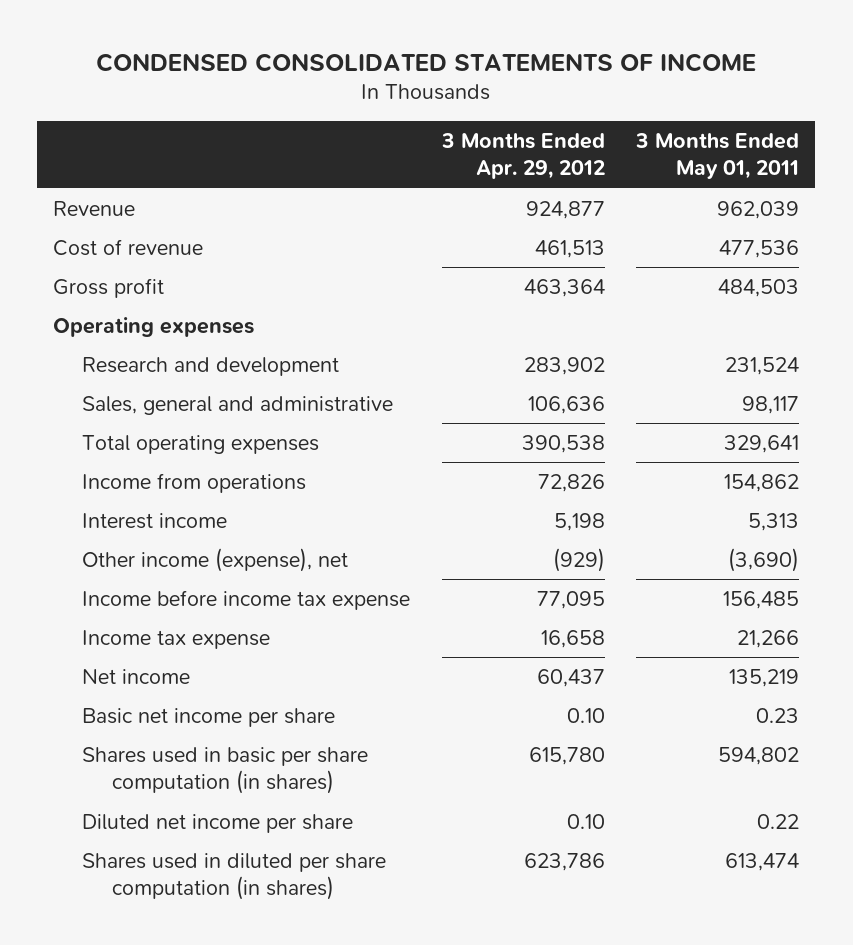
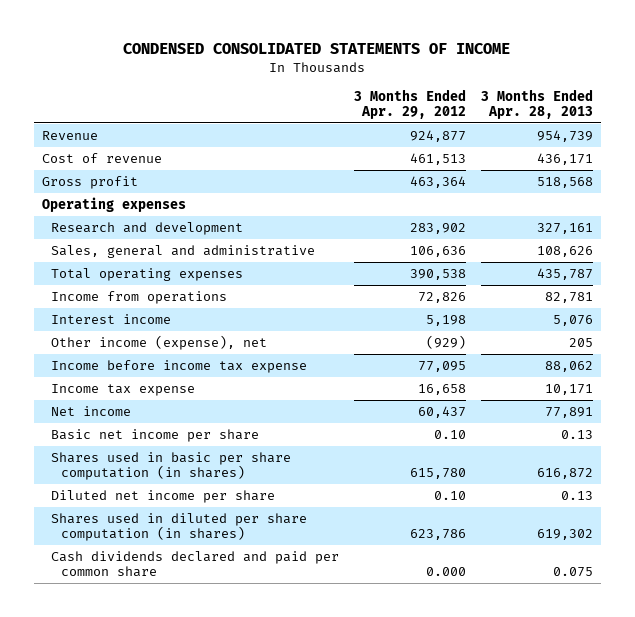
- | 3 Months Ended Apr. 29, 2012 | 3 Months Ended May 01, 2011
+ | 3 Months Ended Apr. 29, 2012 | 3 Months Ended Apr. 28, 2013
+ Cash dividends declared and paid per common share | 0.000 | 0.075

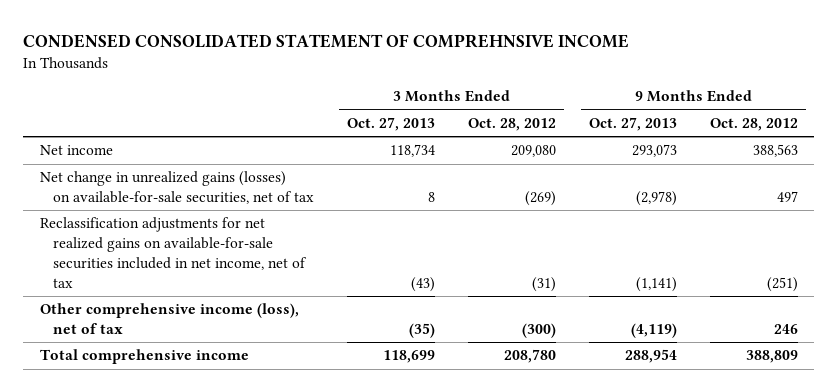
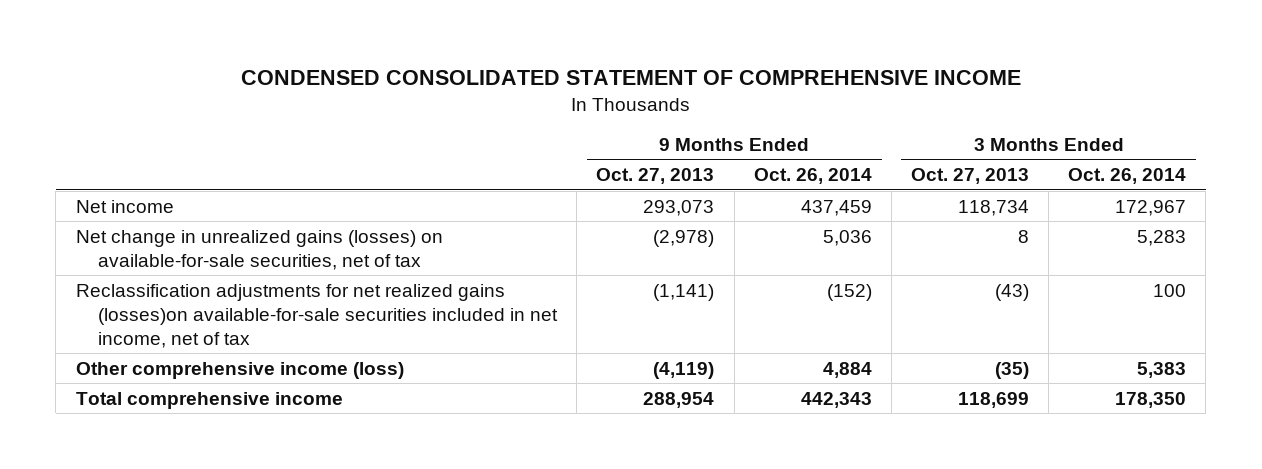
- CONDENSED CONSOLIDATED STATEMENT OF COMPREHNSIVE INCOME
+ CONDENSED CONSOLIDATED STATEMENT OF COMPREHENSIVE INCOME
- | 3 Months Ended Oct. 27, 2013 | 3 Months Ended Oct. 28, 2012 | 9 Months Ended Oct. 27, 2013 | 9 Months Ended Oct. 28, 2012
+ | 9 Months Ended Oct. 27, 2013 | 9 Months Ended Oct. 26, 2014 | 3 Months Ended Oct. 27, 2013 | 3 Months Ended Oct. 26, 2014
- Reclassification adjustments for net realized gains on available-for-sale securities included in net income, net of tax | (43) | (31) | (1,141) | (251)
- Other comprehensive income (loss), net of tax | (35) | (300) | (4,119) | 246
+ Reclassification adjustments for net realized gains (losses)on available-for-sale securities included in net income, net of tax | (1,141) | (152) | (43) | 100
+ Other comprehensive income (loss) | (4,119) | 4,884 | (35) | 5,383

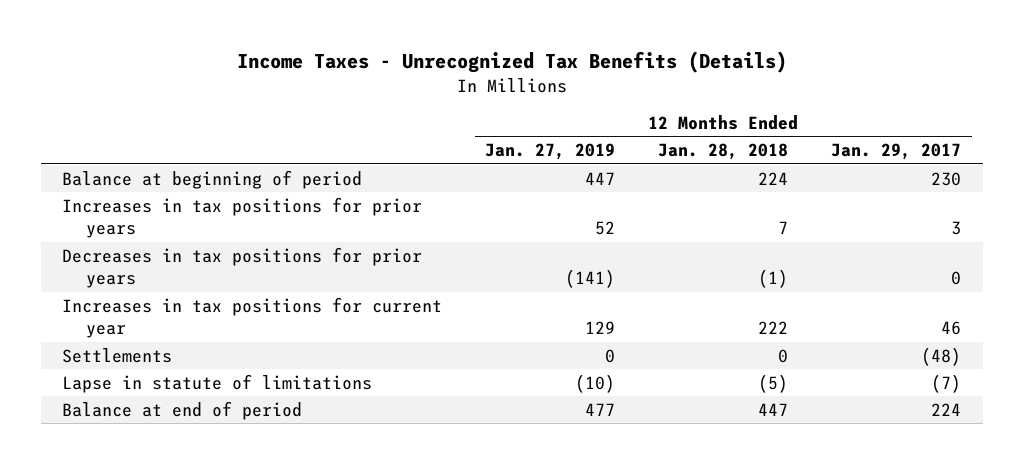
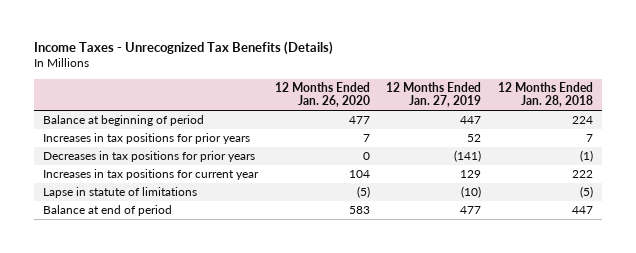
- | 12 Months Ended Jan. 27, 2019 | 12 Months Ended Jan. 28, 2018 | 12 Months Ended Jan. 29, 2017
+ | 12 Months Ended Jan. 26, 2020 | 12 Months Ended Jan. 27, 2019 | 12 Months Ended Jan. 28, 2018
- Settlements | 0 | 0 | (48)

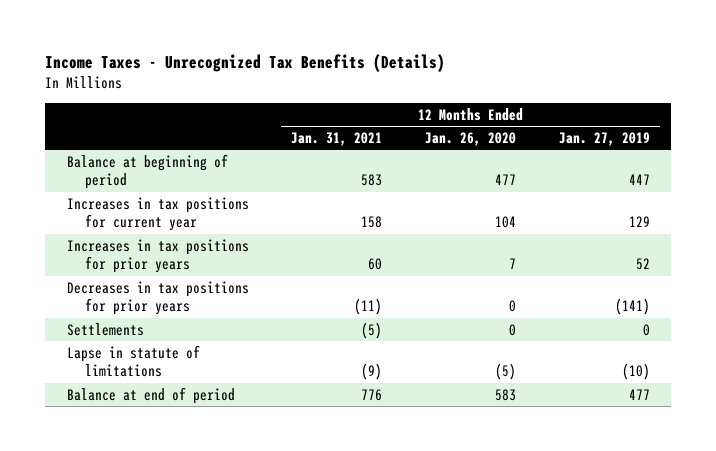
- | 12 Months Ended Jan. 26, 2020 | 12 Months Ended Jan. 27, 2019 | 12 Months Ended Jan. 28, 2018
+ | 12 Months Ended Jan. 31, 2021 | 12 Months Ended Jan. 26, 2020 | 12 Months Ended Jan. 27, 2019
moved up: Increases in tax positions for current year | 158 | 104 | 129
+ Settlements | (5) | 0 | 0

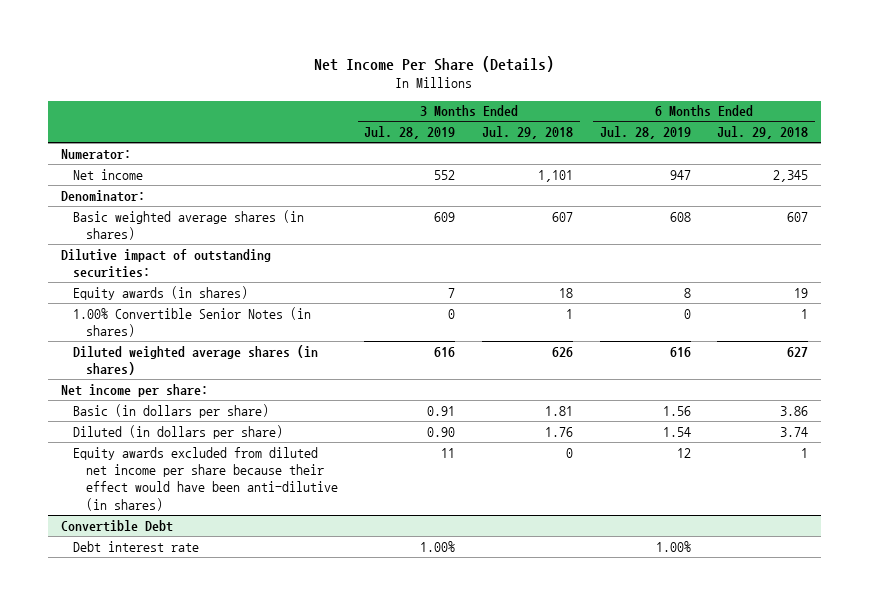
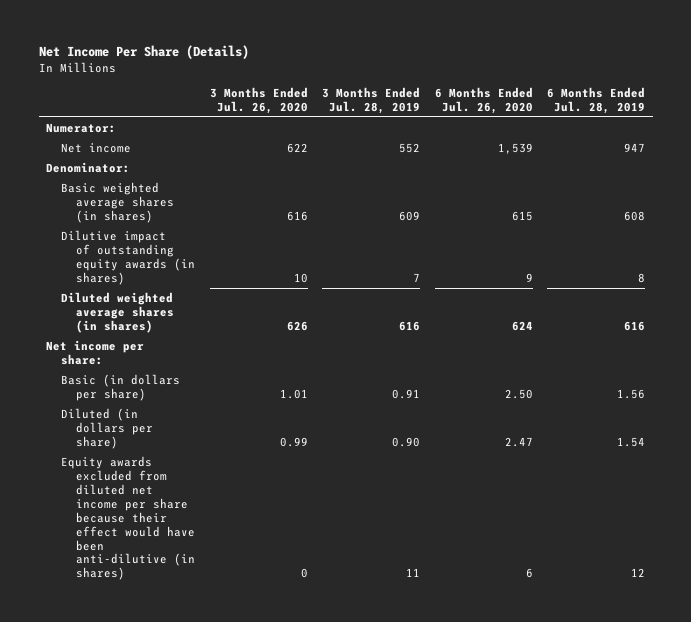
- | 3 Months Ended Jul. 28, 2019 | 3 Months Ended Jul. 29, 2018 | 6 Months Ended Jul. 28, 2019 | 6 Months Ended Jul. 29, 2018
+ | 3 Months Ended Jul. 26, 2020 | 3 Months Ended Jul. 28, 2019 | 6 Months Ended Jul. 26, 2020 | 6 Months Ended Jul. 28, 2019
- Dilutive impact of outstanding securities:
- Equity awards (in shares) | 7 | 18 | 8 | 19
- 1.00% Convertible Senior Notes (in shares) | 0 | 1 | 0 | 1
+ Dilutive impact of outstanding equity awards (in shares) | 10 | 7 | 9 | 8
- Convertible Debt
- Debt interest rate | 1.00% | | 1.00% |

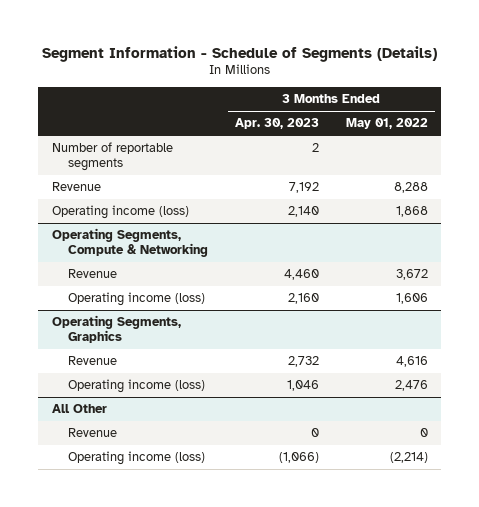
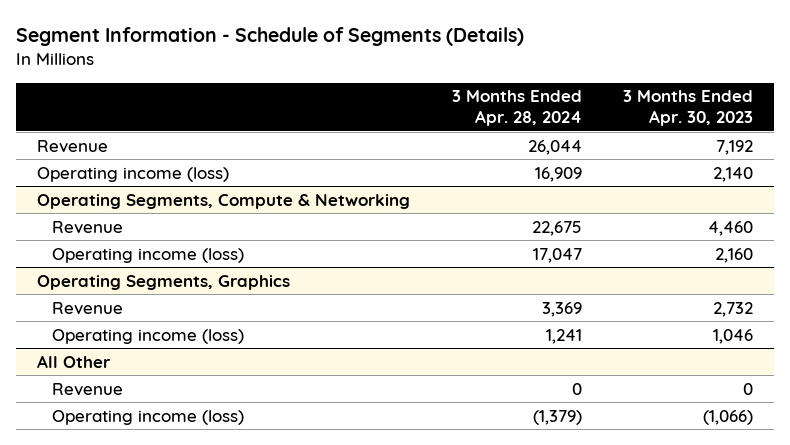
- | 3 Months Ended Apr. 30, 2023 | 3 Months Ended May 01, 2022
+ | 3 Months Ended Apr. 28, 2024 | 3 Months Ended Apr. 30, 2023
- Number of reportable segments | 2 |

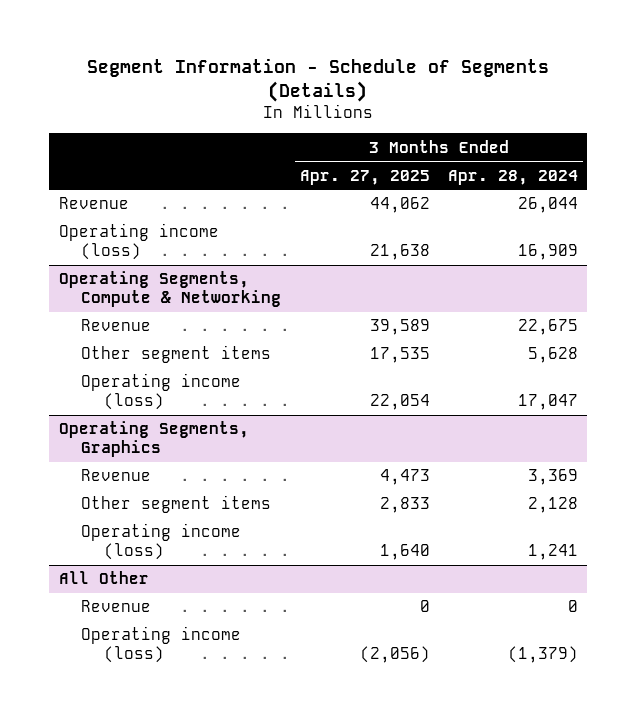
- | 3 Months Ended Apr. 28, 2024 | 3 Months Ended Apr. 30, 2023
+ | 3 Months Ended Apr. 27, 2025 | 3 Months Ended Apr. 28, 2024
@ Operating Segments, Compute & Networking
+ Other segment items | 17,535 | 5,628
@ Operating Segments, Graphics
+ Other segment items | 2,833 | 2,128

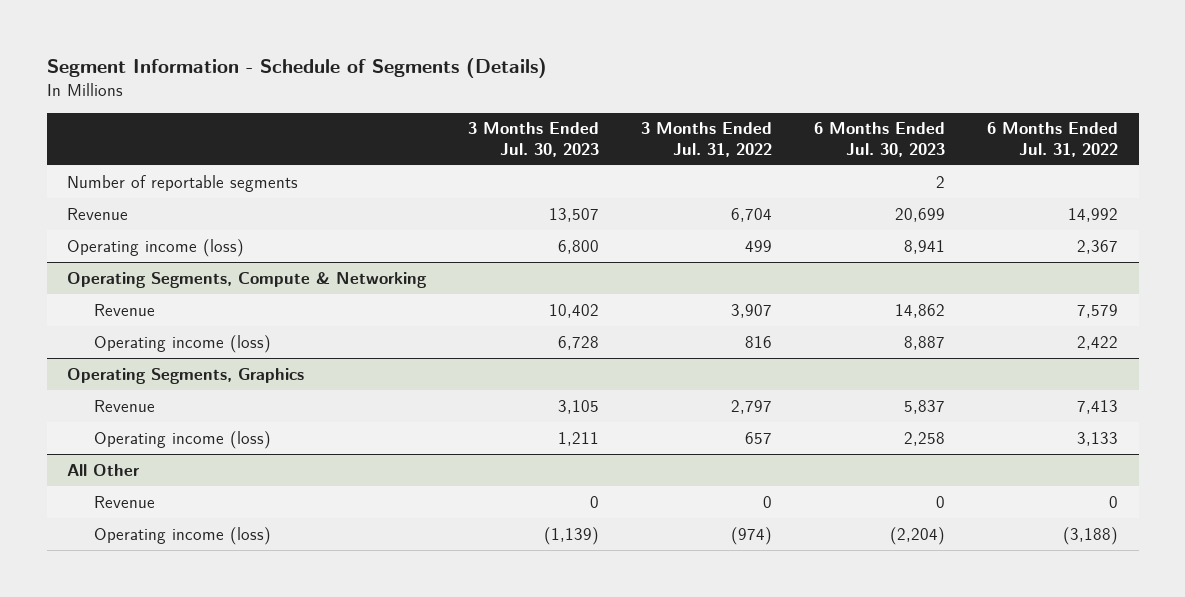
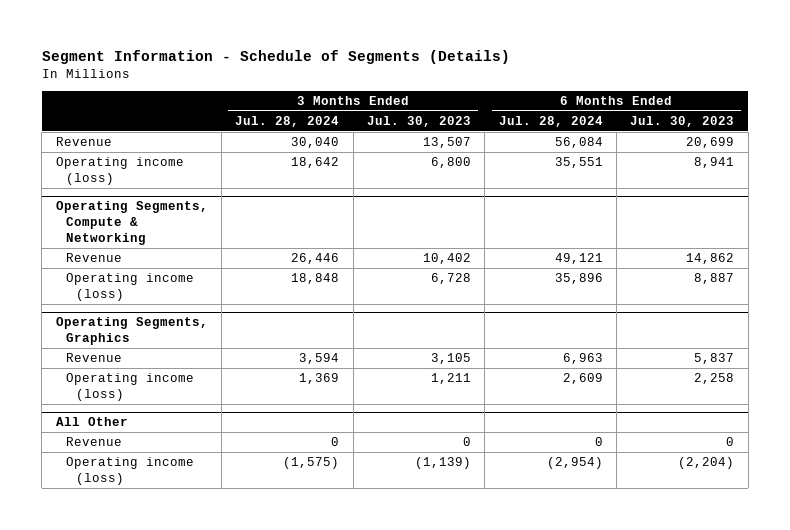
- | 3 Months Ended Jul. 30, 2023 | 3 Months Ended Jul. 31, 2022 | 6 Months Ended Jul. 30, 2023 | 6 Months Ended Jul. 31, 2022
+ | 3 Months Ended Jul. 28, 2024 | 3 Months Ended Jul. 30, 2023 | 6 Months Ended Jul. 28, 2024 | 6 Months Ended Jul. 30, 2023
- Number of reportable segments | | | 2 |

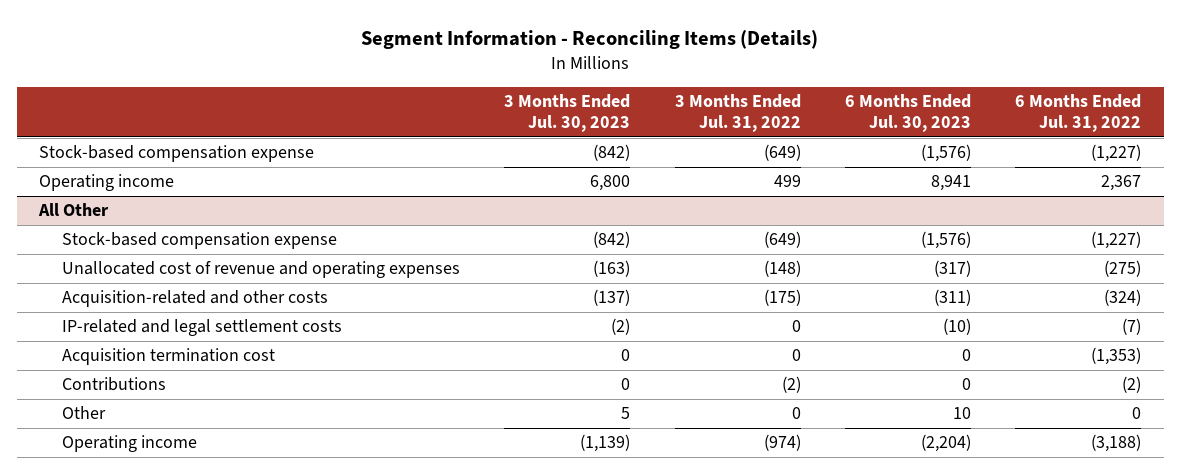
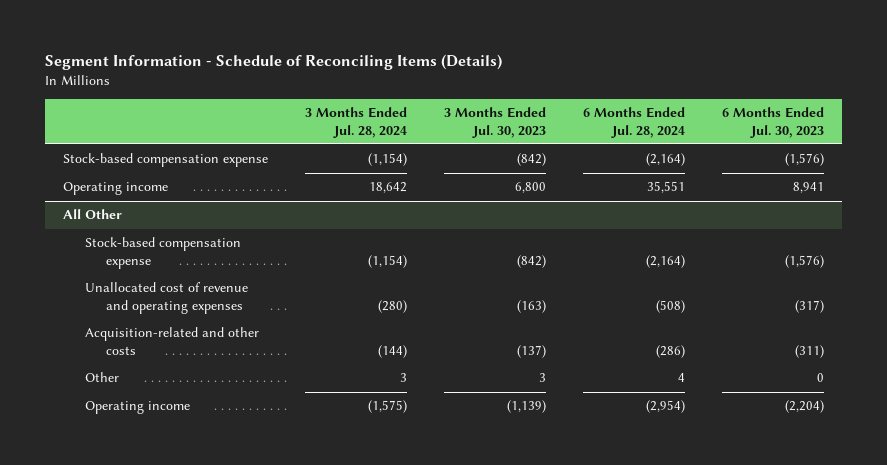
- Segment Information - Reconciling Items (Details)
+ Segment Information - Schedule of Reconciling Items (Details)
- | 3 Months Ended Jul. 30, 2023 | 3 Months Ended Jul. 31, 2022 | 6 Months Ended Jul. 30, 2023 | 6 Months Ended Jul. 31, 2022
+ | 3 Months Ended Jul. 28, 2024 | 3 Months Ended Jul. 30, 2023 | 6 Months Ended Jul. 28, 2024 | 6 Months Ended Jul. 30, 2023
@ All Other
- IP-related and legal settlement costs | (2) | 0 | (10) | (7)
- Acquisition termination cost | 0 | 0 | 0 | (1,353)
- Contributions | 0 | (2) | 0 | (2)
- Other | 5 | 0 | 10 | 0
+ Other | 3 | 3 | 4 | 0

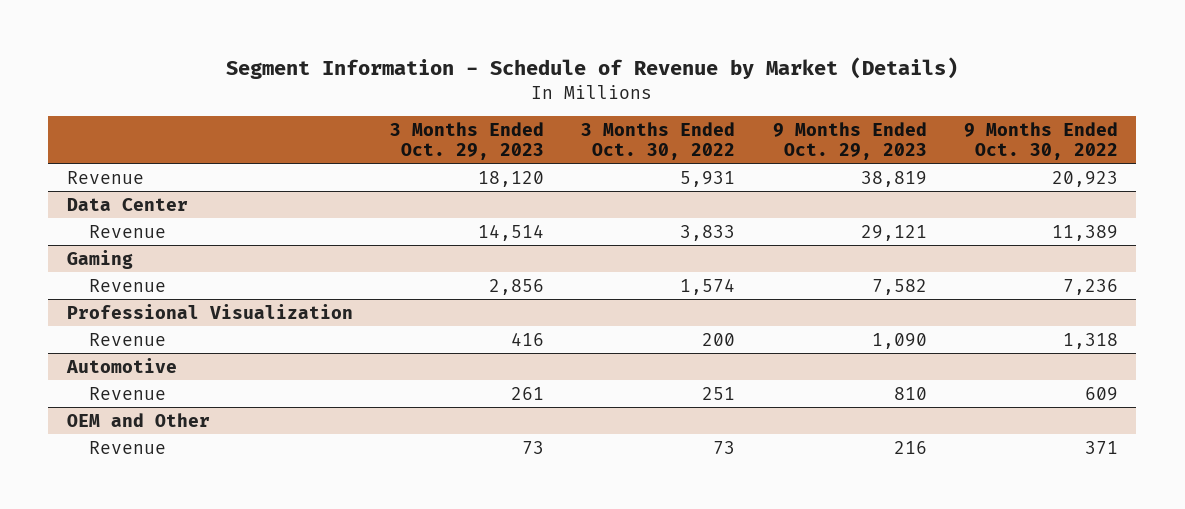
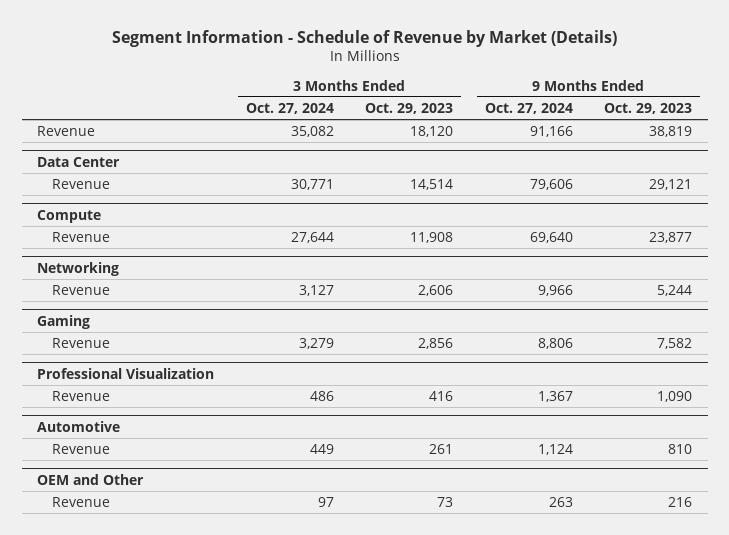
- | 3 Months Ended Oct. 29, 2023 | 3 Months Ended Oct. 30, 2022 | 9 Months Ended Oct. 29, 2023 | 9 Months Ended Oct. 30, 2022
+ | 3 Months Ended Oct. 27, 2024 | 3 Months Ended Oct. 29, 2023 | 9 Months Ended Oct. 27, 2024 | 9 Months Ended Oct. 29, 2023
+ Compute
+ Revenue | 27,644 | 11,908 | 69,640 | 23,877
+ Networking
+ Revenue | 3,127 | 2,606 | 9,966 | 5,244

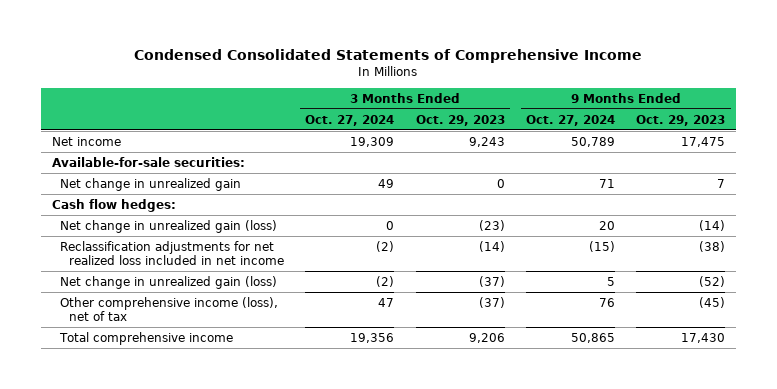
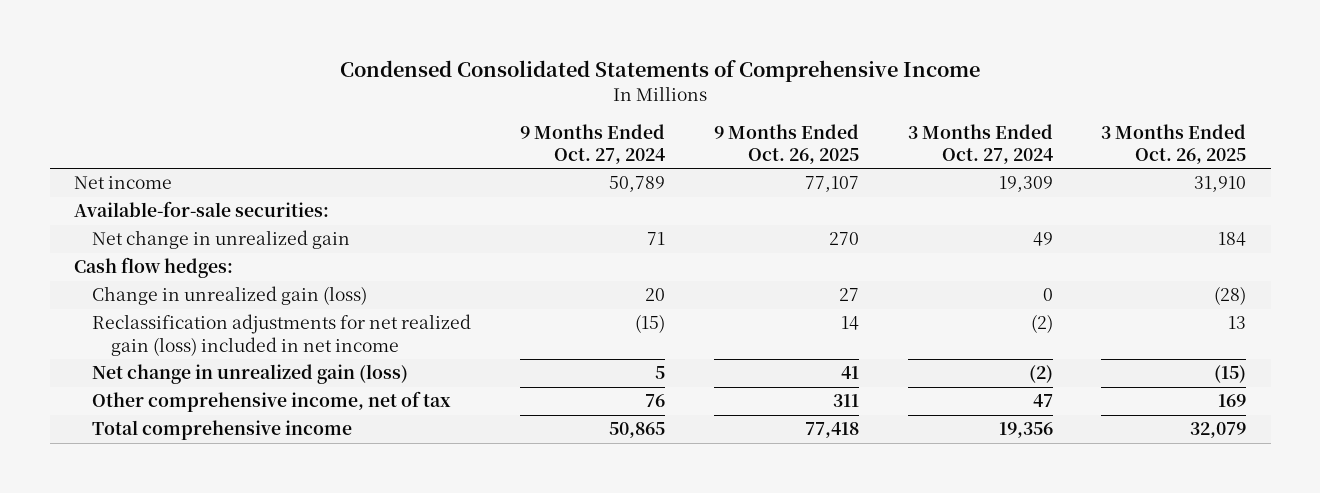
- | 3 Months Ended Oct. 27, 2024 | 3 Months Ended Oct. 29, 2023 | 9 Months Ended Oct. 27, 2024 | 9 Months Ended Oct. 29, 2023
+ | 9 Months Ended Oct. 27, 2024 | 9 Months Ended Oct. 26, 2025 | 3 Months Ended Oct. 27, 2024 | 3 Months Ended Oct. 26, 2025
- Net change in unrealized gain (loss) | 0 | (23) | 20 | (14)
- Reclassification adjustments for net realized loss included in net income | (2) | (14) | (15) | (38)
+ Change in unrealized gain (loss) | 20 | 27 | 0 | (28)
+ Reclassification adjustments for net realized gain (loss) included in net income | (15) | 14 | (2) | 13
- Other comprehensive income (loss), net of tax | 47 | (37) | 76 | (45)
+ Other comprehensive income, net of tax | 76 | 311 | 47 | 169

